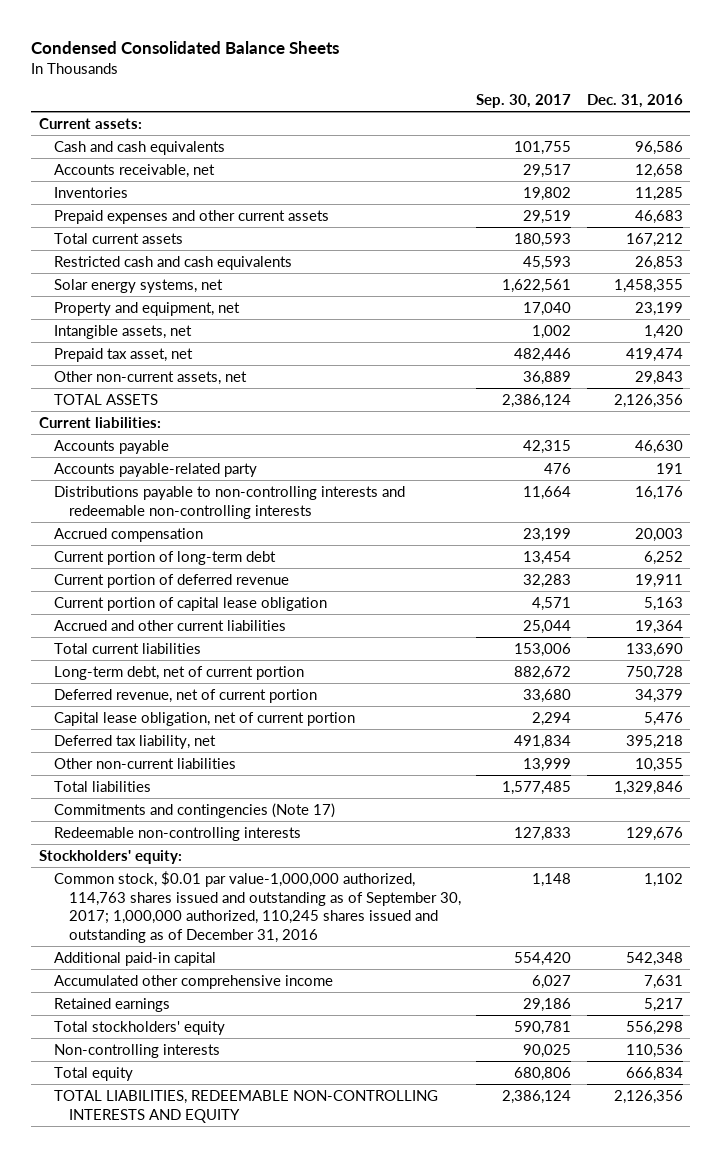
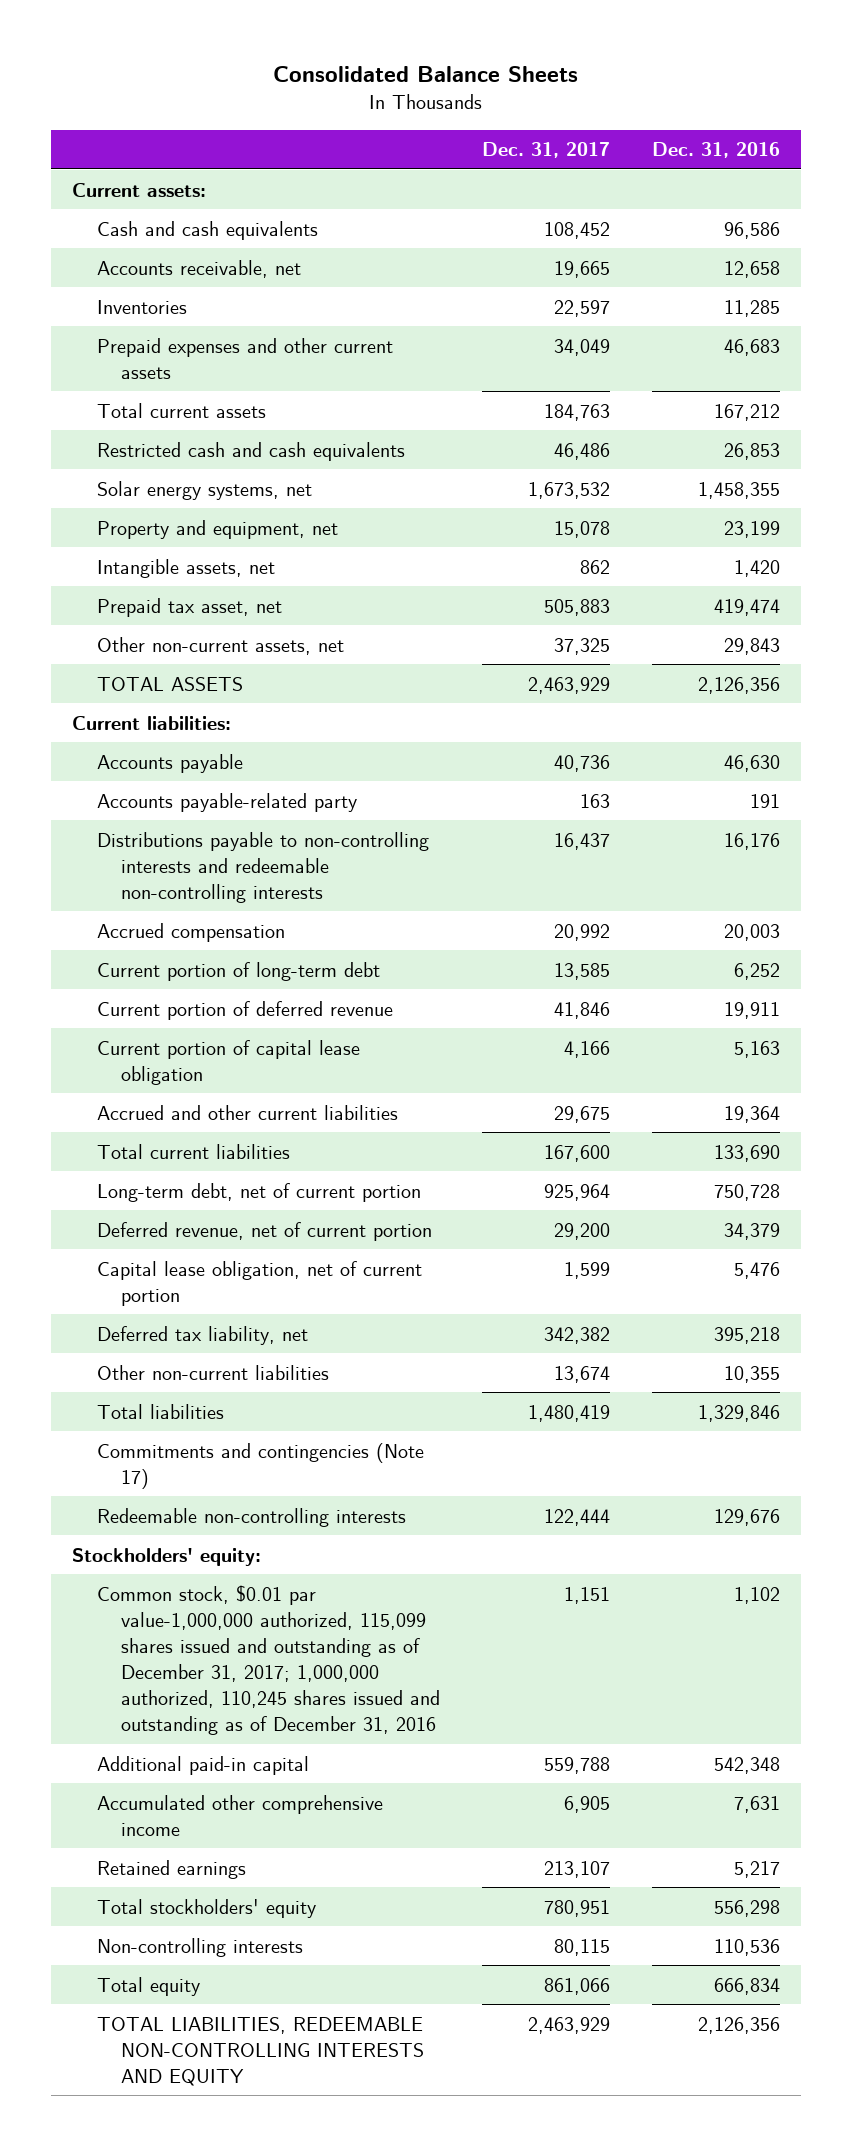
- Condensed Consolidated Balance Sheets
+ Consolidated Balance Sheets
- | Sep. 30, 2017 | Dec. 31, 2016
+ | Dec. 31, 2017 | Dec. 31, 2016
- Common stock, $0.01 par value-1,000,000 authorized, 114,763 shares issued and outstanding as of September 30, 2017; 1,000,000 authorized, 110,245 shares issued and outstanding as of December 31, 2016 | 1,148 | 1,102
+ Common stock, $0.01 par value-1,000,000 authorized, 115,099 shares issued and outstanding as of December 31, 2017; 1,000,000 authorized, 110,245 shares issued and outstanding as of December 31, 2016 | 1,151 | 1,102

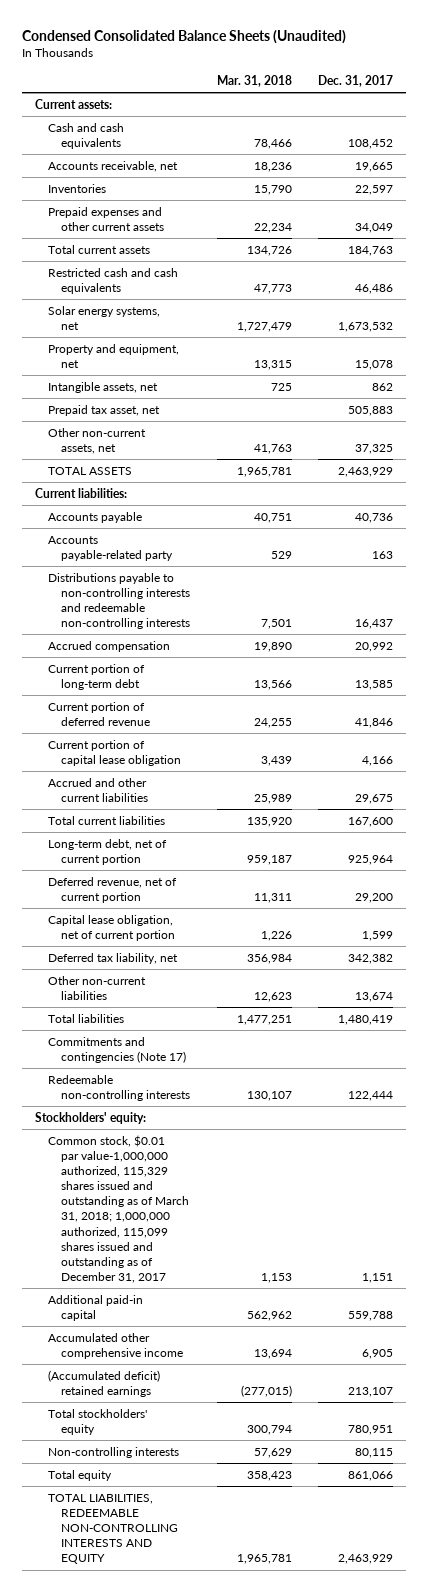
- Consolidated Balance Sheets
+ Condensed Consolidated Balance Sheets (Unaudited)
- | Dec. 31, 2017 | Dec. 31, 2016
+ | Mar. 31, 2018 | Dec. 31, 2017
- Common stock, $0.01 par value-1,000,000 authorized, 115,099 shares issued and outstanding as of December 31, 2017; 1,000,000 authorized, 110,245 shares issued and outstanding as of December 31, 2016 | 1,151 | 1,102
+ Common stock, $0.01 par value-1,000,000 authorized, 115,329 shares issued and outstanding as of March 31, 2018; 1,000,000 authorized, 115,099 shares issued and outstanding as of December 31, 2017 | 1,153 | 1,151
- Retained earnings | 213,107 | 5,217
+ (Accumulated deficit) retained earnings | (277,015) | 213,107

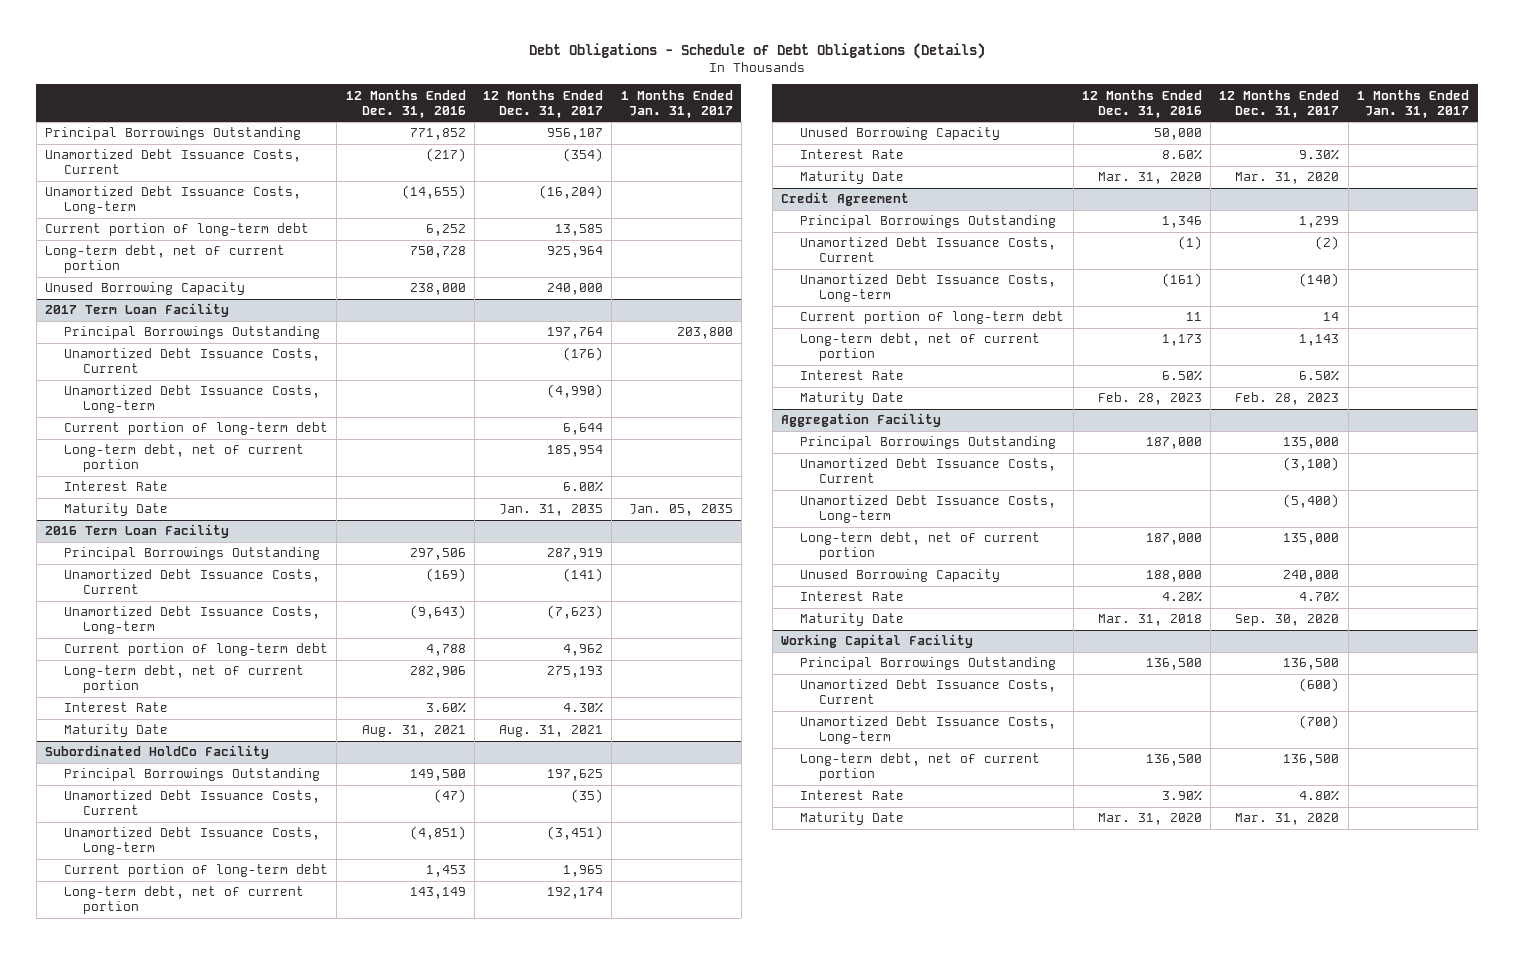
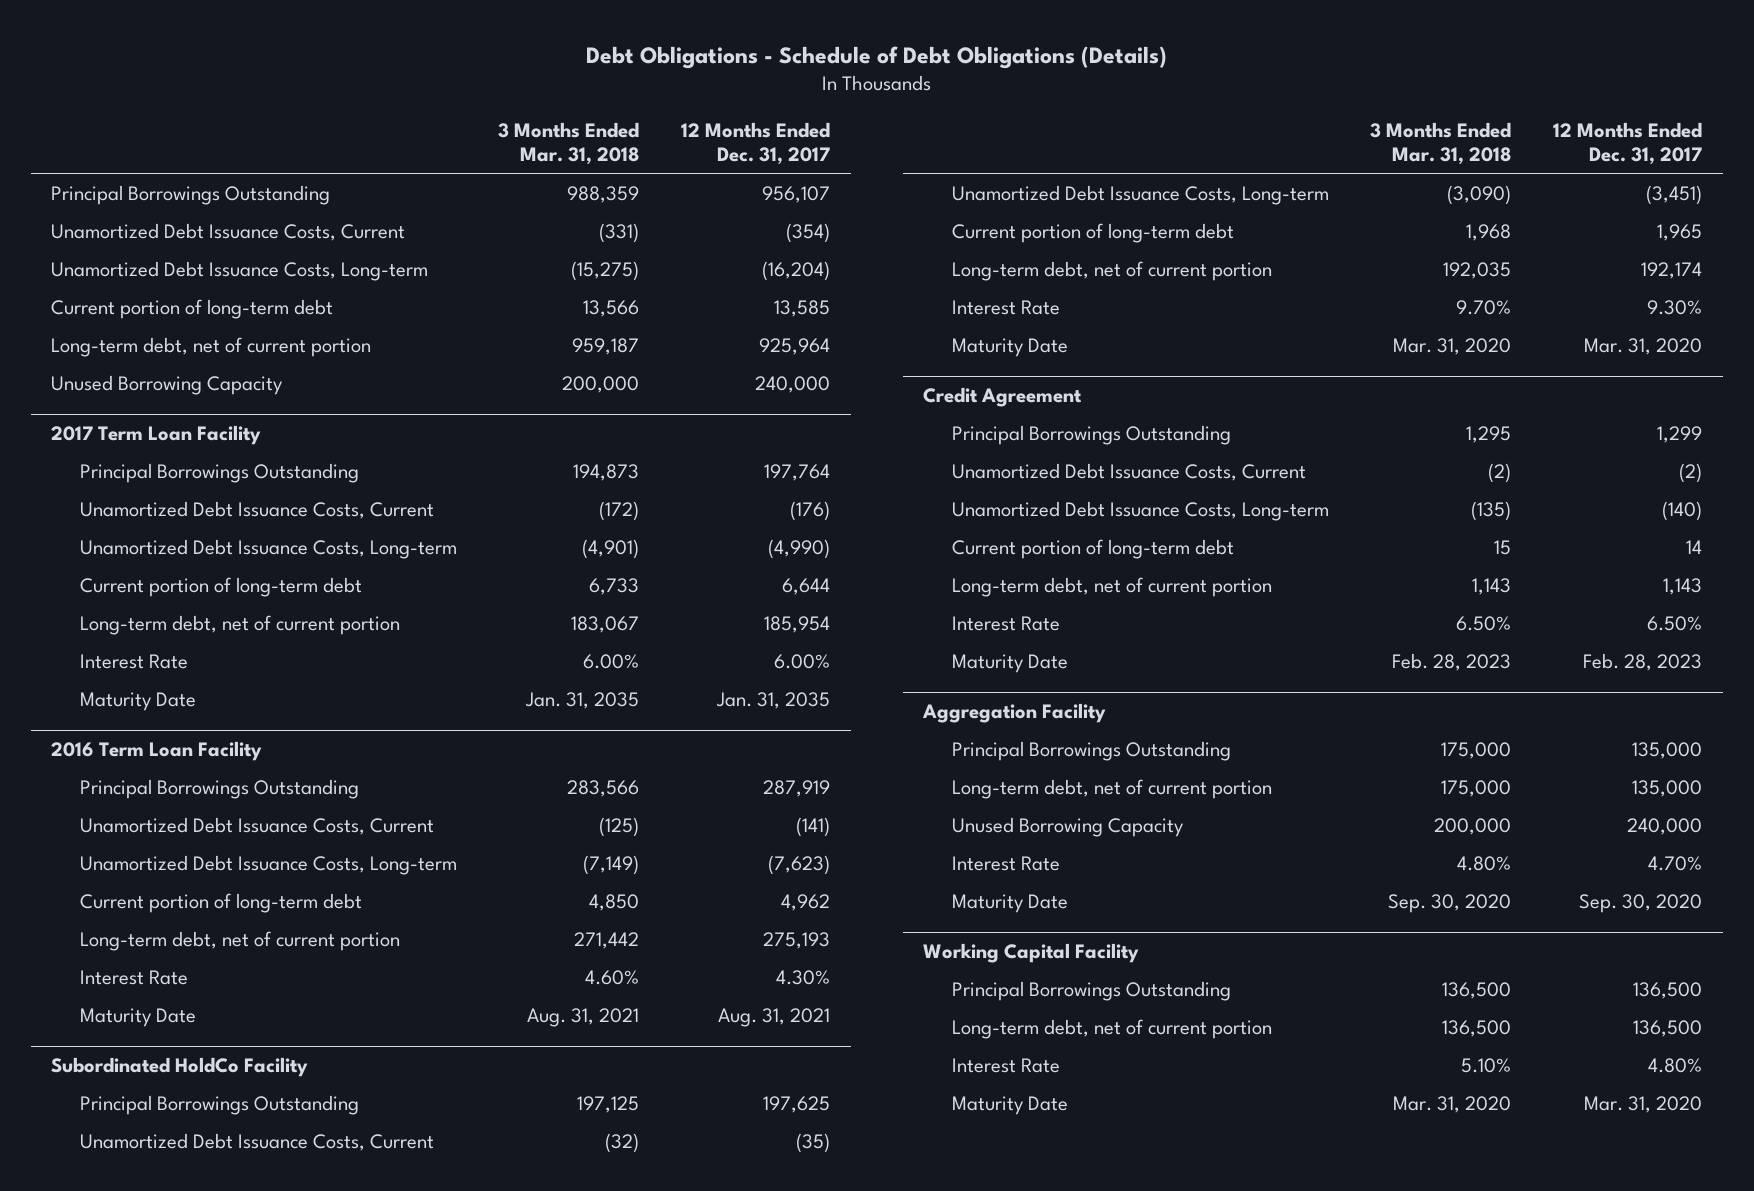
- | 12 Months Ended Dec. 31, 2016 | 12 Months Ended Dec. 31, 2017 | 1 Months Ended Jan. 31, 2017
+ | 3 Months Ended Mar. 31, 2018 | 12 Months Ended Dec. 31, 2017
@ Subordinated HoldCo Facility
- Unused Borrowing Capacity | 50,000 | |
@ Aggregation Facility
- Unamortized Debt Issuance Costs, Current | | (3,100) |
- Unamortized Debt Issuance Costs, Long-term | | (5,400) |
@ Working Capital Facility
- Unamortized Debt Issuance Costs, Current | | (600) |
- Unamortized Debt Issuance Costs, Long-term | | (700) |

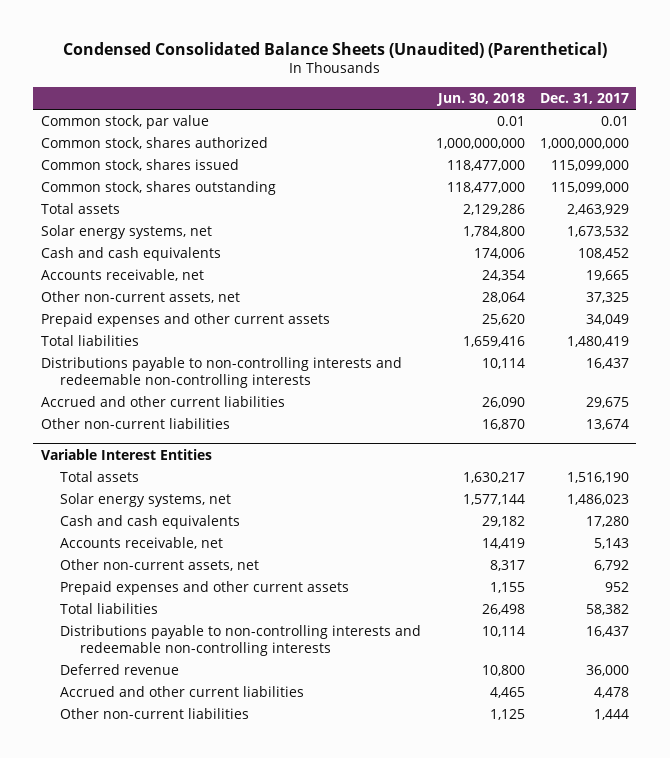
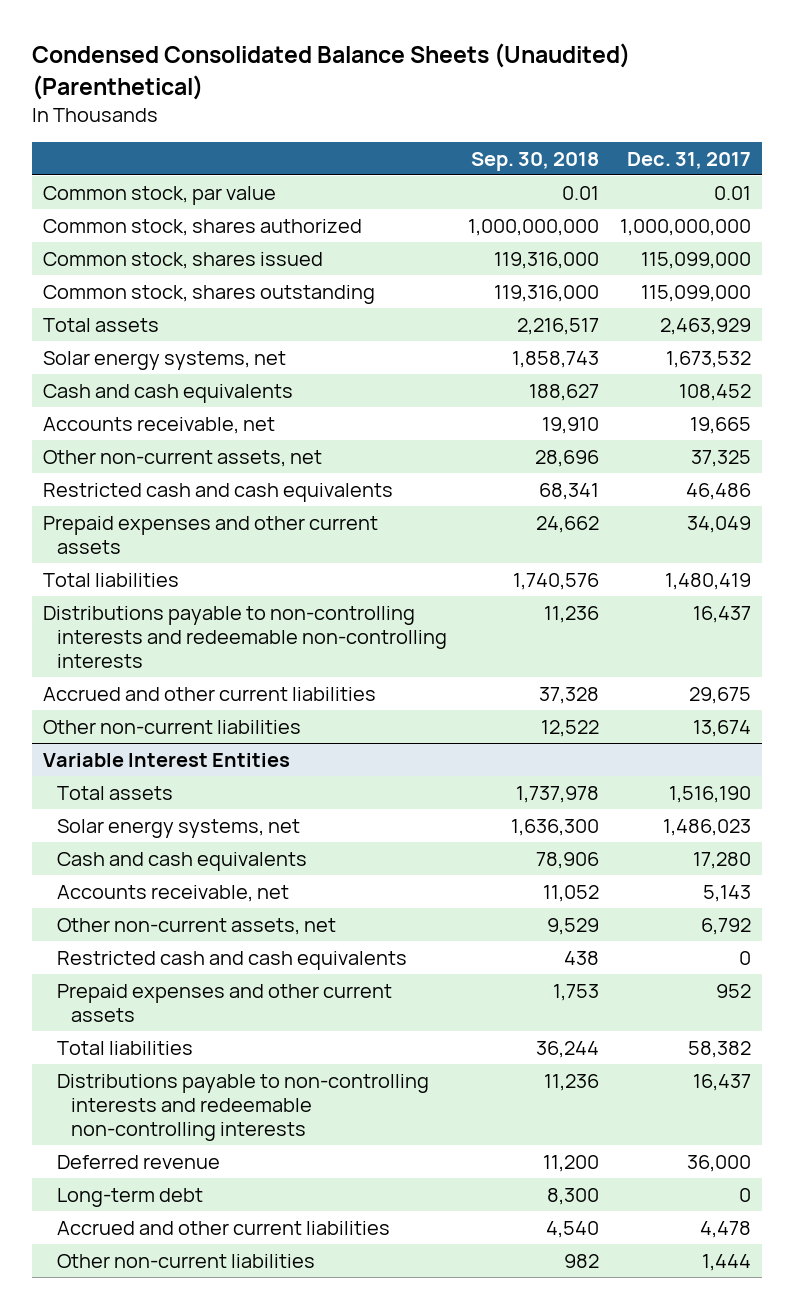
- | Jun. 30, 2018 | Dec. 31, 2017
+ | Sep. 30, 2018 | Dec. 31, 2017
+ Restricted cash and cash equivalents | 68,341 | 46,486
@ Variable Interest Entities
+ Restricted cash and cash equivalents | 438 | 0
+ Long-term debt | 8,300 | 0

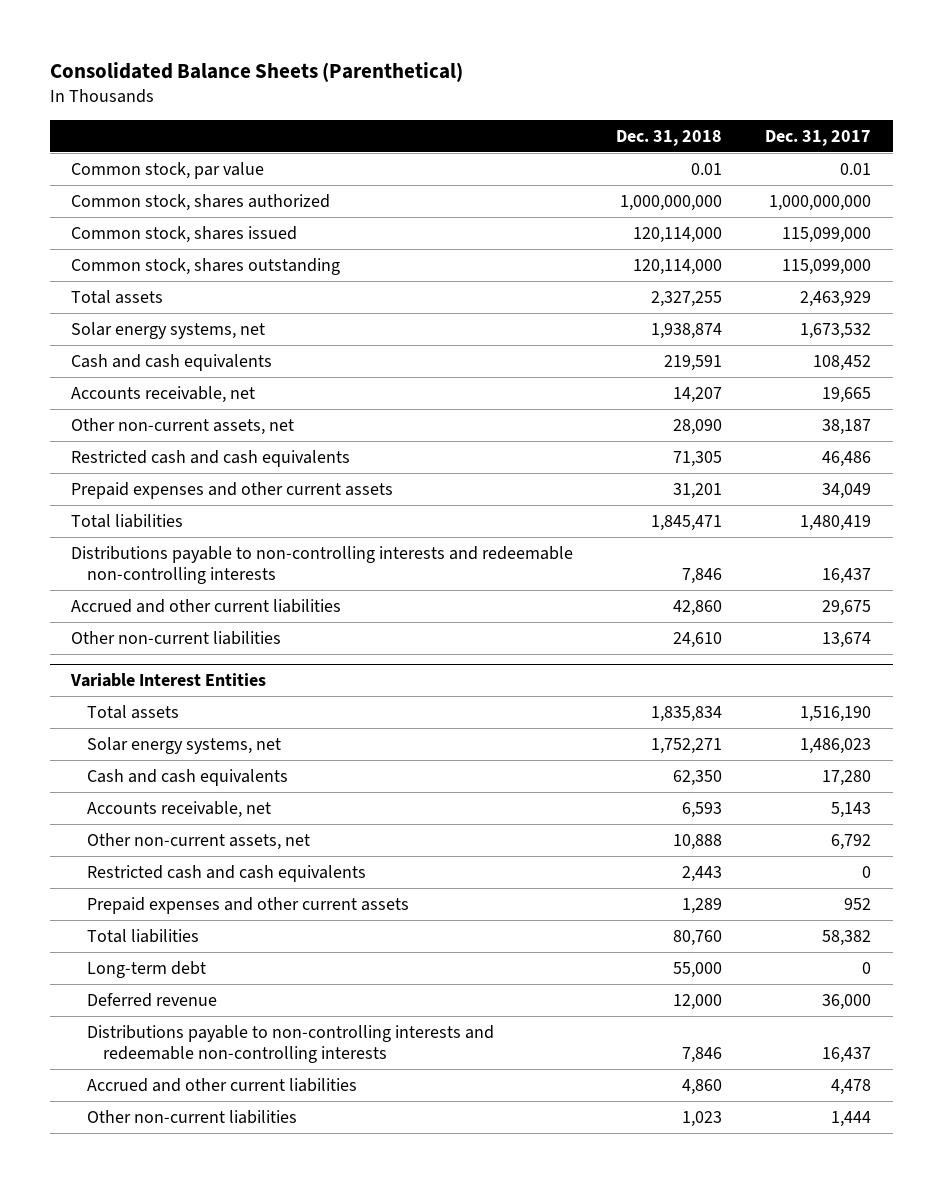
- Condensed Consolidated Balance Sheets (Unaudited) (Parenthetical)
+ Consolidated Balance Sheets (Parenthetical)
- | Sep. 30, 2018 | Dec. 31, 2017
+ | Dec. 31, 2018 | Dec. 31, 2017
- Other non-current assets, net | 28,696 | 37,325
+ Other non-current assets, net | 28,090 | 38,187
@ Variable Interest Entities
moved down: Deferred revenue | 12,000 | 36,000
moved down: Distributions payable to non-controlling interests and redeemable non-controlling interests | 7,846 | 16,437

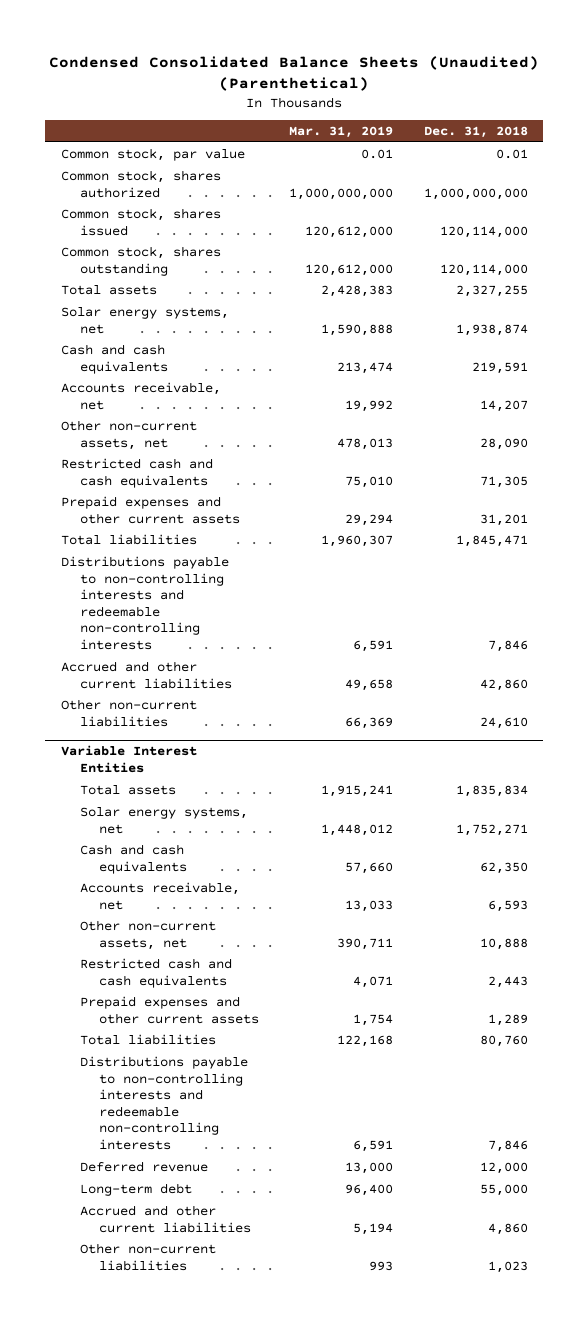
- Consolidated Balance Sheets (Parenthetical)
+ Condensed Consolidated Balance Sheets (Unaudited) (Parenthetical)
- | Dec. 31, 2018 | Dec. 31, 2017
+ | Mar. 31, 2019 | Dec. 31, 2018
@ Variable Interest Entities
moved down: Deferred revenue | 13,000 | 12,000
moved down: Long-term debt | 96,400 | 55,000

